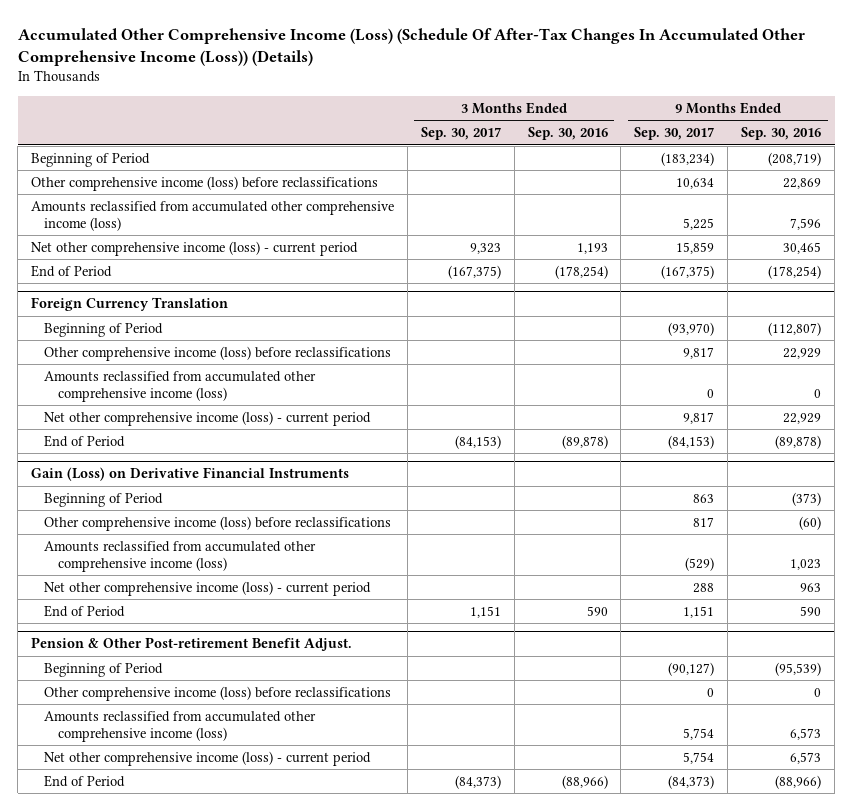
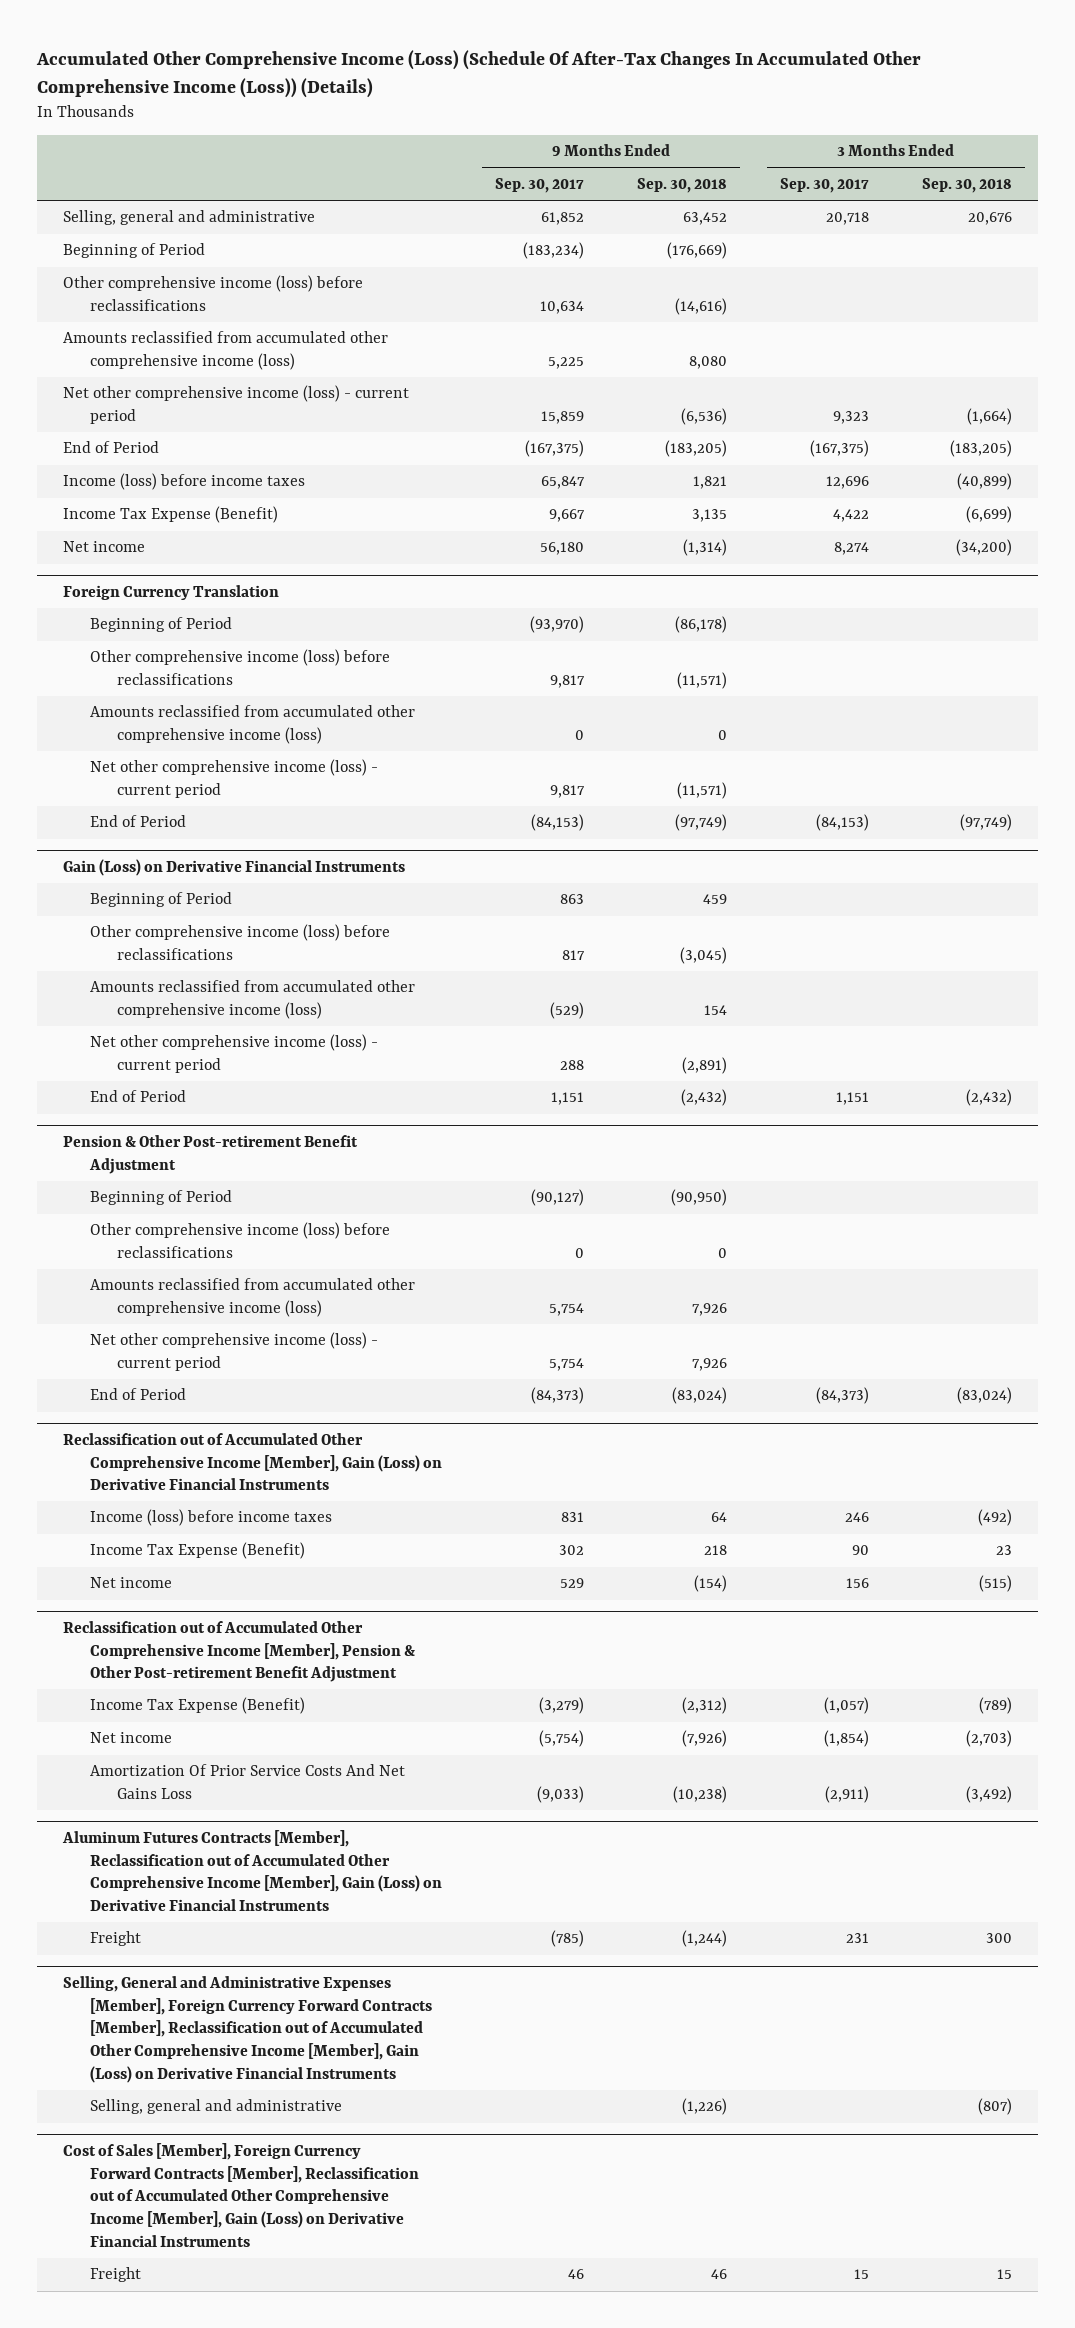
- | 3 Months Ended Sep. 30, 2017 | 3 Months Ended Sep. 30, 2016 | 9 Months Ended Sep. 30, 2017 | 9 Months Ended Sep. 30, 2016
+ | 9 Months Ended Sep. 30, 2017 | 9 Months Ended Sep. 30, 2018 | 3 Months Ended Sep. 30, 2017 | 3 Months Ended Sep. 30, 2018
+ Selling, general and administrative | 61,852 | 63,452 | 20,718 | 20,676
+ Income (loss) before income taxes | 65,847 | 1,821 | 12,696 | (40,899)
+ Income Tax Expense (Benefit) | 9,667 | 3,135 | 4,422 | (6,699)
+ Net income | 56,180 | (1,314) | 8,274 | (34,200)
- Pension & Other Post-retirement Benefit Adjust.
+ Pension & Other Post-retirement Benefit Adjustment
+ Reclassification out of Accumulated Other Comprehensive Income [Member], Gain (Loss) on Derivative Financial Instruments
+ Income (loss) before income taxes | 831 | 64 | 246 | (492)
+ Income Tax Expense (Benefit) | 302 | 218 | 90 | 23
+ Net income | 529 | (154) | 156 | (515)
+ Reclassification out of Accumulated Other Comprehensive Income [Member], Pension & Other Post-retirement Benefit Adjustment
+ Income Tax Expense (Benefit) | (3,279) | (2,312) | (1,057) | (789)
+ Net income | (5,754) | (7,926) | (1,854) | (2,703)
+ Amortization Of Prior Service Costs And Net Gains Loss | (9,033) | (10,238) | (2,911) | (3,492)
+ Aluminum Futures Contracts [Member], Reclassification out of Accumulated Other Comprehensive Income [Member], Gain (Loss) on Derivative Financial Instruments
+ Freight | (785) | (1,244) | 231 | 300
+ Selling, General and Administrative Expenses [Member], Foreign Currency Forward Contracts [Member], Reclassification out of Accumulated Other Comprehensive Income [Member], Gain (Loss) on Derivative Financial Instruments
+ Selling, general and administrative | | (1,226) | | (807)
+ Cost of Sales [Member], Foreign Currency Forward Contracts [Member], Reclassification out of Accumulated Other Comprehensive Income [Member], Gain (Loss) on Derivative Financial Instruments
+ Freight | 46 | 46 | 15 | 15

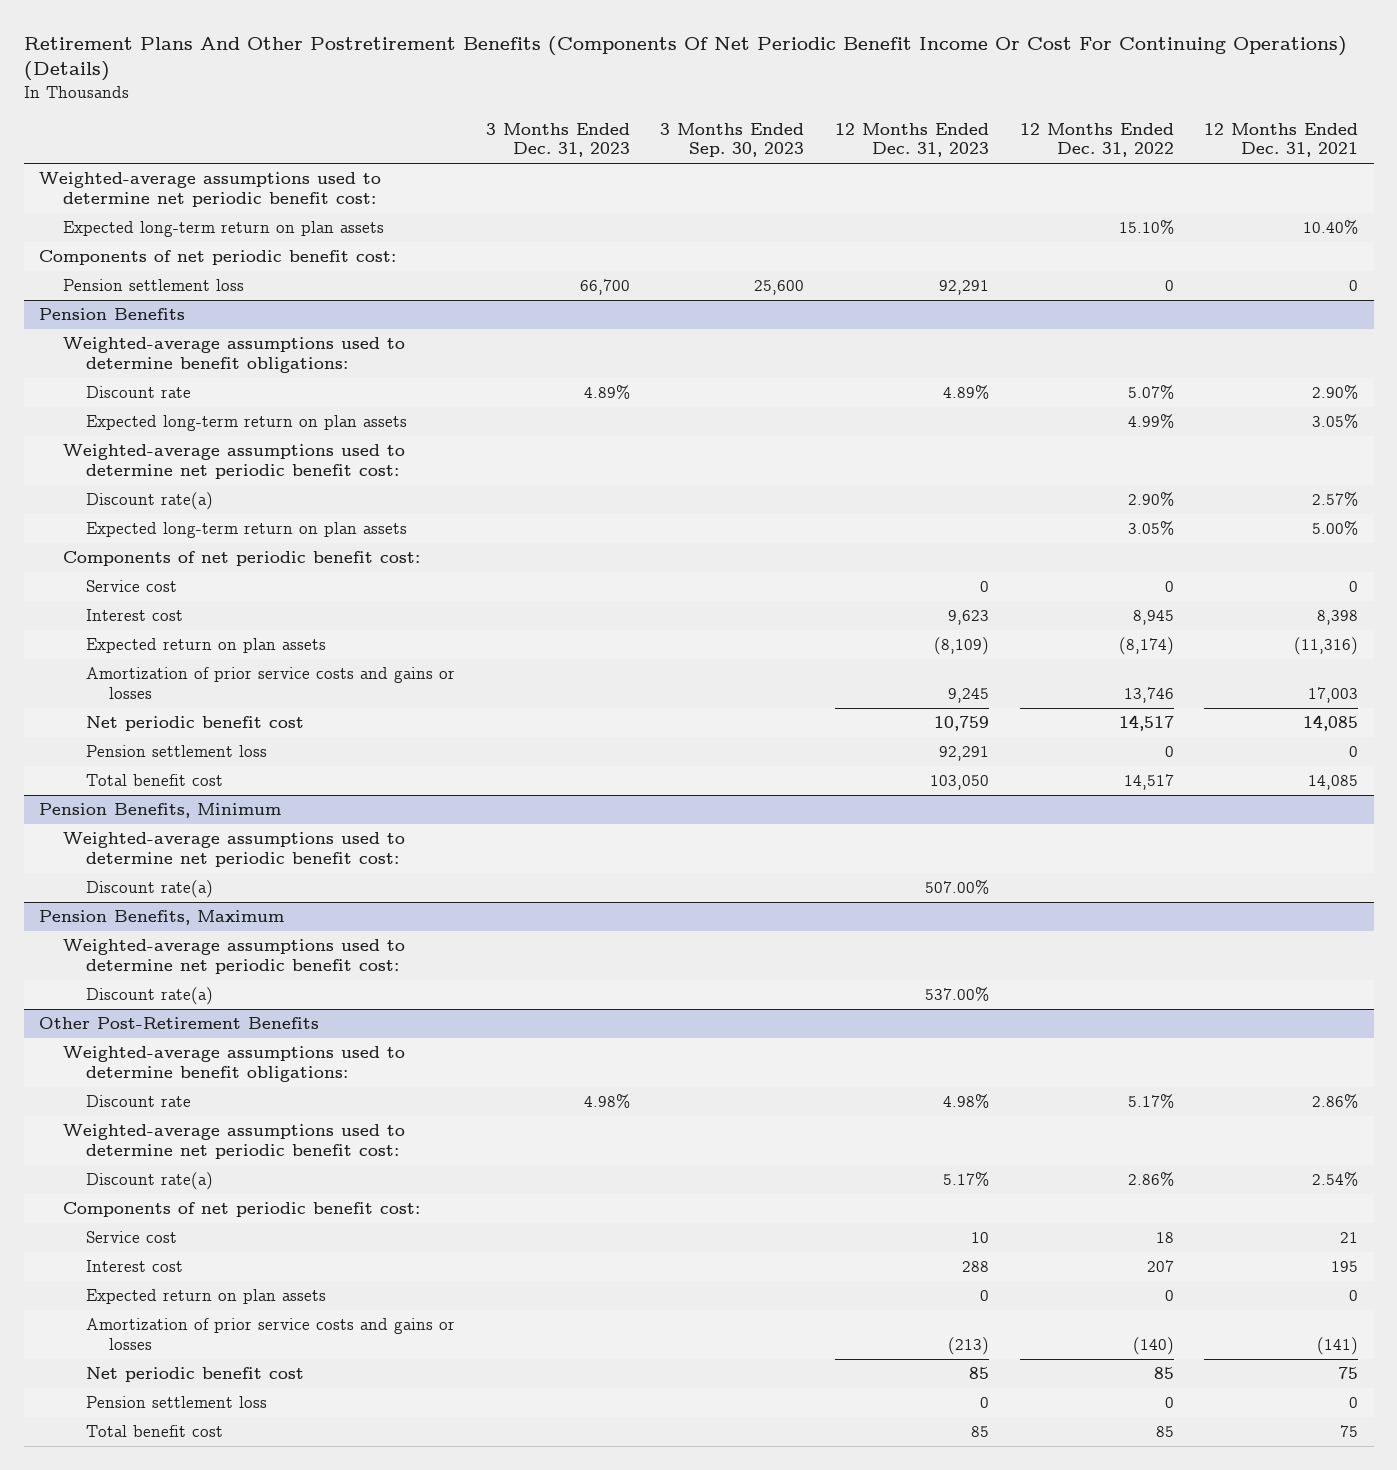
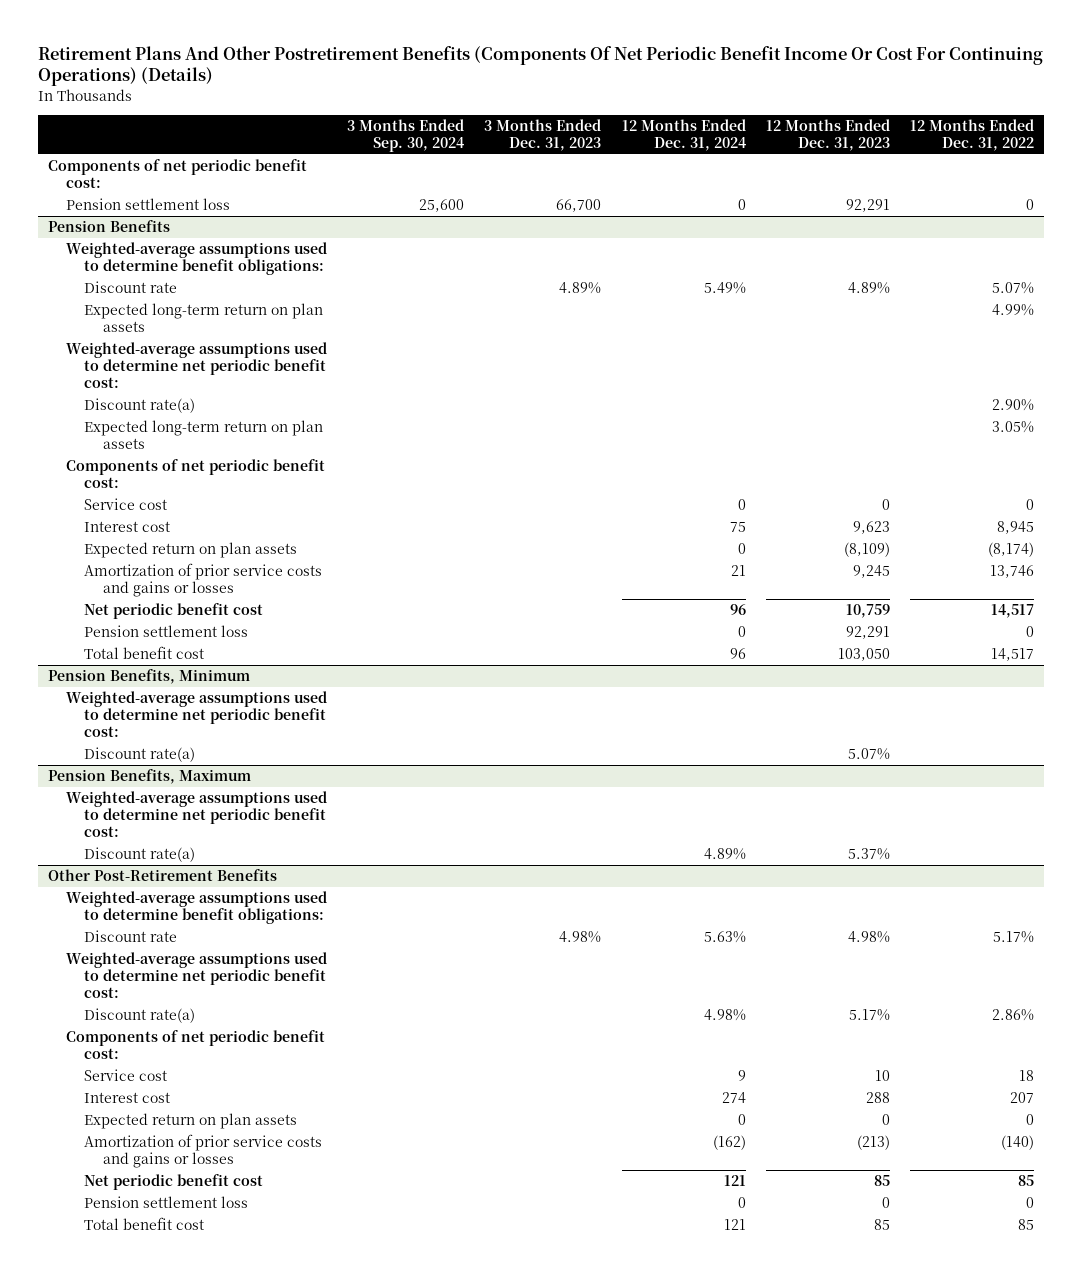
- | 3 Months Ended Dec. 31, 2023 | 3 Months Ended Sep. 30, 2023 | 12 Months Ended Dec. 31, 2023 | 12 Months Ended Dec. 31, 2022 | 12 Months Ended Dec. 31, 2021
+ | 3 Months Ended Sep. 30, 2024 | 3 Months Ended Dec. 31, 2023 | 12 Months Ended Dec. 31, 2024 | 12 Months Ended Dec. 31, 2023 | 12 Months Ended Dec. 31, 2022
- Weighted-average assumptions used to determine net periodic benefit cost:
- Expected long-term return on plan assets | | | | 15.10% | 10.40%
@ Pension Benefits, Minimum
- Discount rate(a) | | | 507.00% | |
+ Discount rate(a) | | | | 5.07% |
@ Pension Benefits, Maximum
- Discount rate(a) | | | 537.00% | |
+ Discount rate(a) | | | 4.89% | 5.37% |

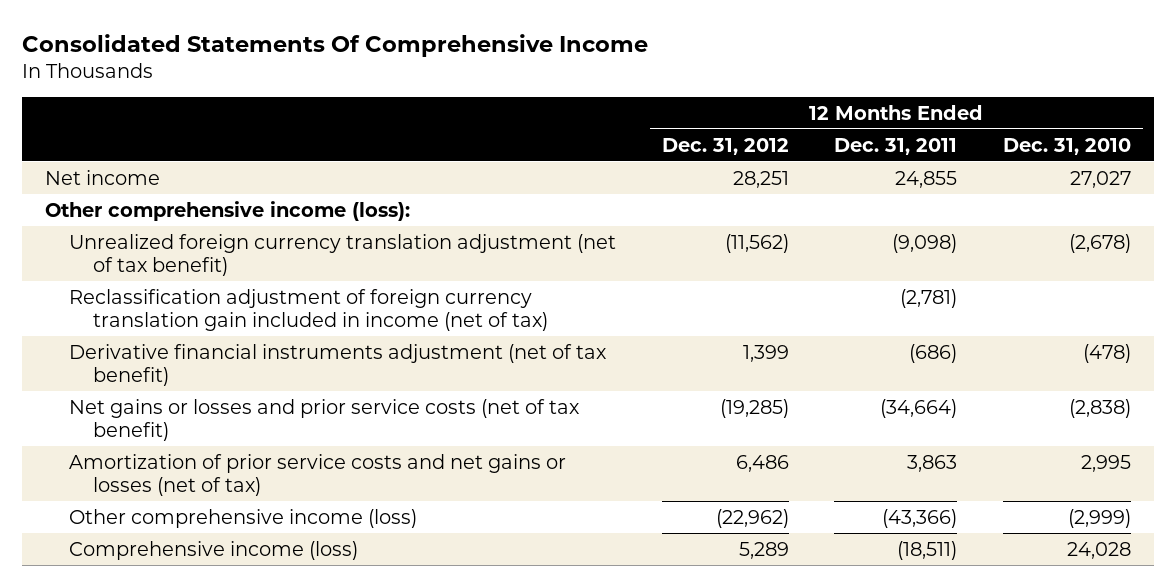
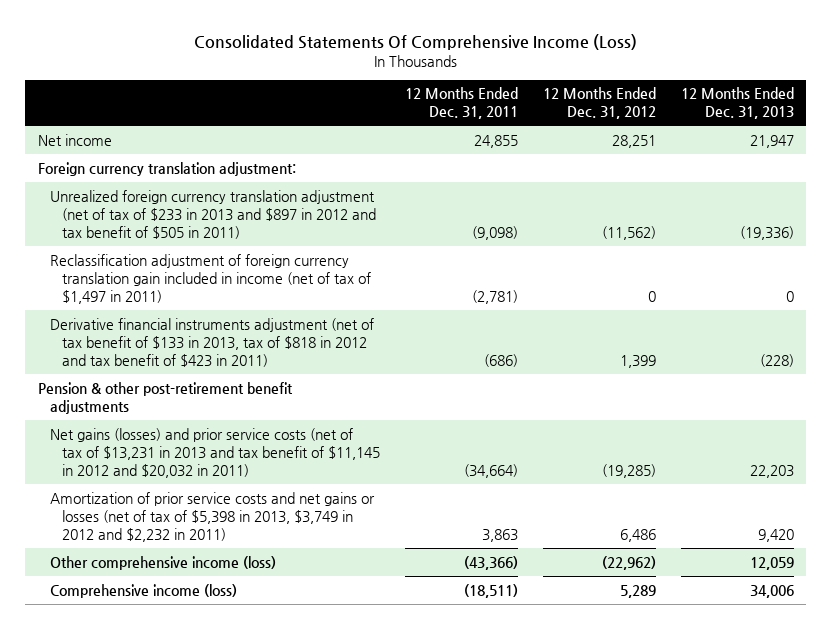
- Consolidated Statements Of Comprehensive Income
+ Consolidated Statements Of Comprehensive Income (Loss)
- | 12 Months Ended Dec. 31, 2012 | 12 Months Ended Dec. 31, 2011 | 12 Months Ended Dec. 31, 2010
+ | 12 Months Ended Dec. 31, 2011 | 12 Months Ended Dec. 31, 2012 | 12 Months Ended Dec. 31, 2013
- Other comprehensive income (loss):
- Unrealized foreign currency translation adjustment (net of tax benefit) | (11,562) | (9,098) | (2,678)
- Reclassification adjustment of foreign currency translation gain included in income (net of tax) | | (2,781) |
- Derivative financial instruments adjustment (net of tax benefit) | 1,399 | (686) | (478)
- Net gains or losses and prior service costs (net of tax benefit) | (19,285) | (34,664) | (2,838)
- Amortization of prior service costs and net gains or losses (net of tax) | 6,486 | 3,863 | 2,995
+ Foreign currency translation adjustment:
+ Unrealized foreign currency translation adjustment (net of tax of $233 in 2013 and $897 in 2012 and tax benefit of $505 in 2011) | (9,098) | (11,562) | (19,336)
+ Reclassification adjustment of foreign currency translation gain included in income (net of tax of $1,497 in 2011) | (2,781) | 0 | 0
+ Derivative financial instruments adjustment (net of tax benefit of $133 in 2013, tax of $818 in 2012 and tax benefit of $423 in 2011) | (686) | 1,399 | (228)
+ Pension & other post-retirement benefit adjustments
+ Net gains (losses) and prior service costs (net of tax of $13,231 in 2013 and tax benefit of $11,145 in 2012 and $20,032 in 2011) | (34,664) | (19,285) | 22,203
+ Amortization of prior service costs and net gains or losses (net of tax of $5,398 in 2013, $3,749 in 2012 and $2,232 in 2011) | 3,863 | 6,486 | 9,420

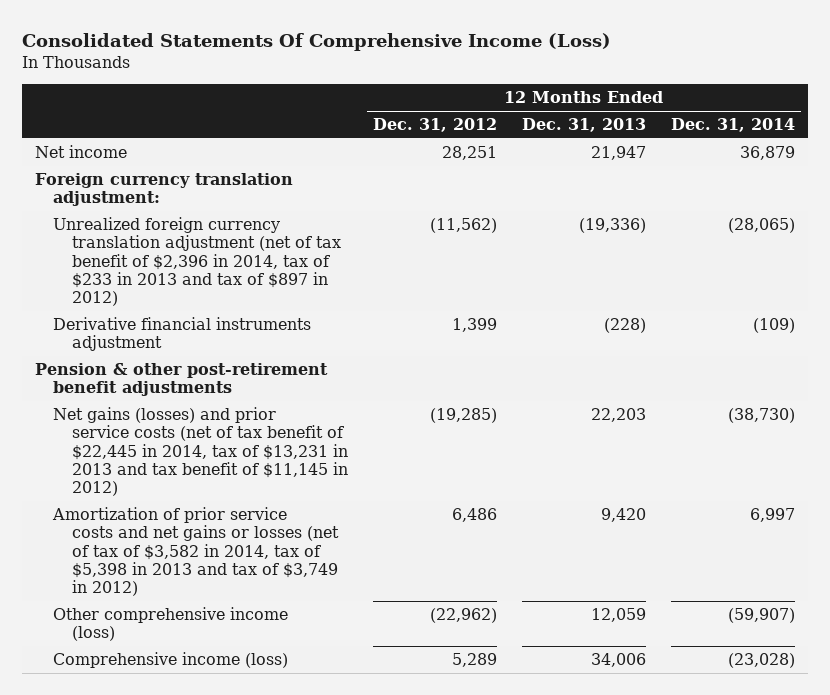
- | 12 Months Ended Dec. 31, 2011 | 12 Months Ended Dec. 31, 2012 | 12 Months Ended Dec. 31, 2013
+ | 12 Months Ended Dec. 31, 2012 | 12 Months Ended Dec. 31, 2013 | 12 Months Ended Dec. 31, 2014
- Unrealized foreign currency translation adjustment (net of tax of $233 in 2013 and $897 in 2012 and tax benefit of $505 in 2011) | (9,098) | (11,562) | (19,336)
- Reclassification adjustment of foreign currency translation gain included in income (net of tax of $1,497 in 2011) | (2,781) | 0 | 0
- Derivative financial instruments adjustment (net of tax benefit of $133 in 2013, tax of $818 in 2012 and tax benefit of $423 in 2011) | (686) | 1,399 | (228)
+ Unrealized foreign currency translation adjustment (net of tax benefit of $2,396 in 2014, tax of $233 in 2013 and tax of $897 in 2012) | (11,562) | (19,336) | (28,065)
+ Derivative financial instruments adjustment | 1,399 | (228) | (109)
- Net gains (losses) and prior service costs (net of tax of $13,231 in 2013 and tax benefit of $11,145 in 2012 and $20,032 in 2011) | (34,664) | (19,285) | 22,203
- Amortization of prior service costs and net gains or losses (net of tax of $5,398 in 2013, $3,749 in 2012 and $2,232 in 2011) | 3,863 | 6,486 | 9,420
+ Net gains (losses) and prior service costs (net of tax benefit of $22,445 in 2014, tax of $13,231 in 2013 and tax benefit of $11,145 in 2012) | (19,285) | 22,203 | (38,730)
+ Amortization of prior service costs and net gains or losses (net of tax of $3,582 in 2014, tax of $5,398 in 2013 and tax of $3,749 in 2012) | 6,486 | 9,420 | 6,997

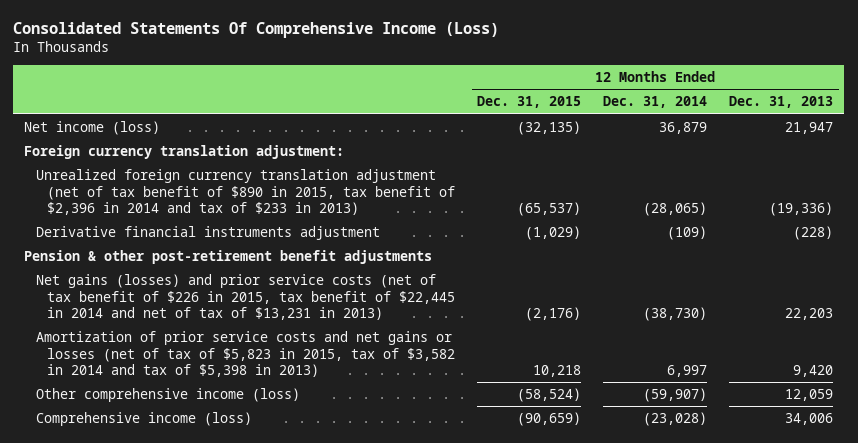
- | 12 Months Ended Dec. 31, 2012 | 12 Months Ended Dec. 31, 2013 | 12 Months Ended Dec. 31, 2014
+ | 12 Months Ended Dec. 31, 2015 | 12 Months Ended Dec. 31, 2014 | 12 Months Ended Dec. 31, 2013
- Net income | 28,251 | 21,947 | 36,879
+ Net income (loss) | (32,135) | 36,879 | 21,947
- Unrealized foreign currency translation adjustment (net of tax benefit of $2,396 in 2014, tax of $233 in 2013 and tax of $897 in 2012) | (11,562) | (19,336) | (28,065)
+ Unrealized foreign currency translation adjustment (net of tax benefit of $890 in 2015, tax benefit of $2,396 in 2014 and tax of $233 in 2013) | (65,537) | (28,065) | (19,336)
- Net gains (losses) and prior service costs (net of tax benefit of $22,445 in 2014, tax of $13,231 in 2013 and tax benefit of $11,145 in 2012) | (19,285) | 22,203 | (38,730)
- Amortization of prior service costs and net gains or losses (net of tax of $3,582 in 2014, tax of $5,398 in 2013 and tax of $3,749 in 2012) | 6,486 | 9,420 | 6,997
+ Net gains (losses) and prior service costs (net of tax benefit of $226 in 2015, tax benefit of $22,445 in 2014 and net of tax of $13,231 in 2013) | (2,176) | (38,730) | 22,203
+ Amortization of prior service costs and net gains or losses (net of tax of $5,823 in 2015, tax of $3,582 in 2014 and tax of $5,398 in 2013) | 10,218 | 6,997 | 9,420

